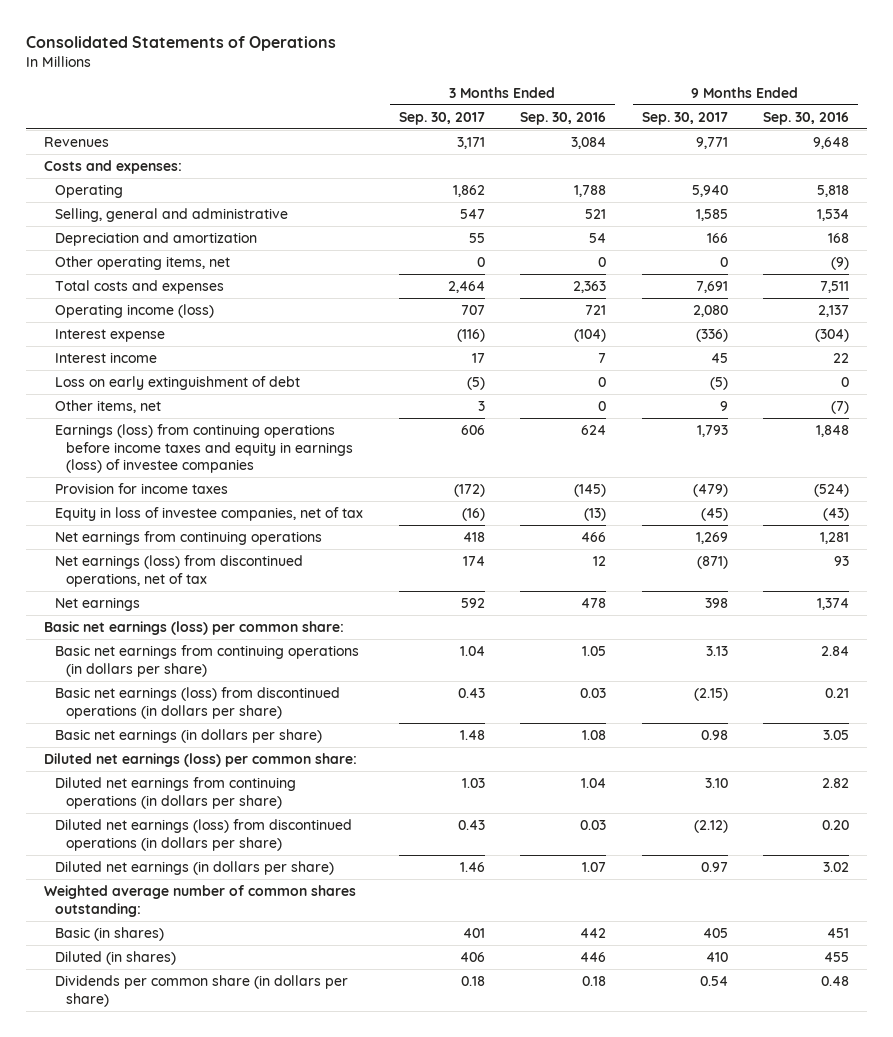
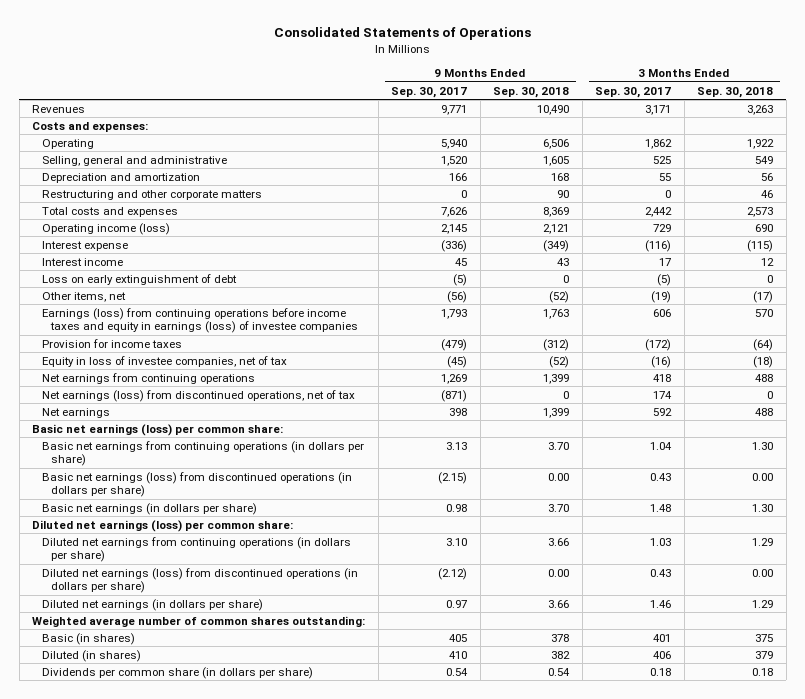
- | 3 Months Ended Sep. 30, 2017 | 3 Months Ended Sep. 30, 2016 | 9 Months Ended Sep. 30, 2017 | 9 Months Ended Sep. 30, 2016
+ | 9 Months Ended Sep. 30, 2017 | 9 Months Ended Sep. 30, 2018 | 3 Months Ended Sep. 30, 2017 | 3 Months Ended Sep. 30, 2018
- Selling, general and administrative | 547 | 521 | 1,585 | 1,534
+ Selling, general and administrative | 1,520 | 1,605 | 525 | 549
- Other operating items, net | 0 | 0 | 0 | (9)
- Total costs and expenses | 2,464 | 2,363 | 7,691 | 7,511
- Operating income (loss) | 707 | 721 | 2,080 | 2,137
+ Restructuring and other corporate matters | 0 | 90 | 0 | 46
+ Total costs and expenses | 7,626 | 8,369 | 2,442 | 2,573
+ Operating income (loss) | 2,145 | 2,121 | 729 | 690
- Other items, net | 3 | 0 | 9 | (7)
+ Other items, net | (56) | (52) | (19) | (17)

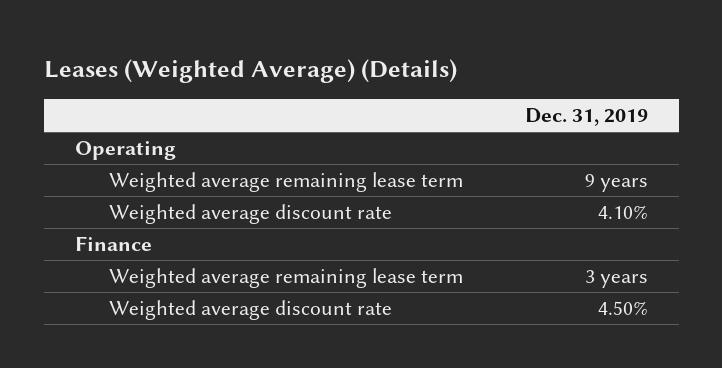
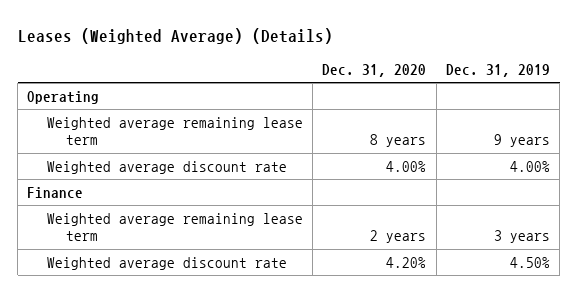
- | Dec. 31, 2019
+ | Dec. 31, 2020 | Dec. 31, 2019
- Weighted average discount rate | 4.10%
+ Weighted average discount rate | 4.00% | 4.00%

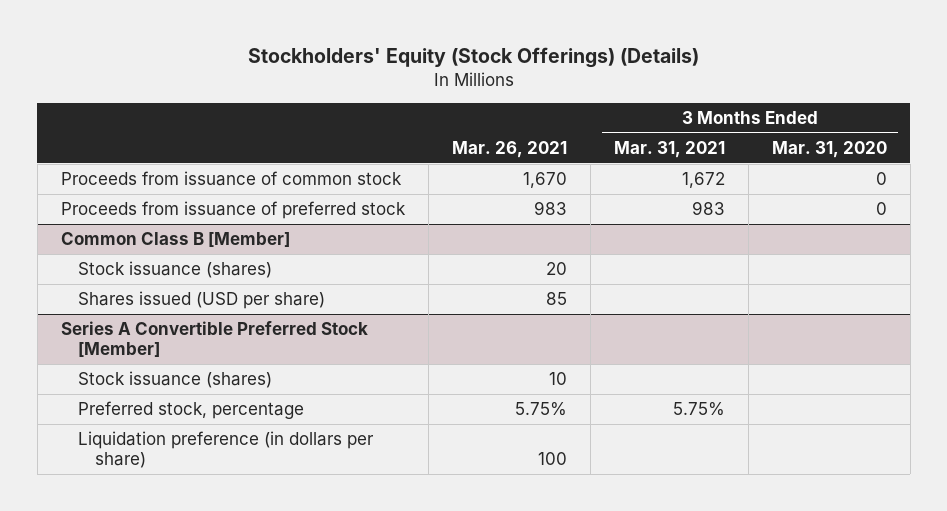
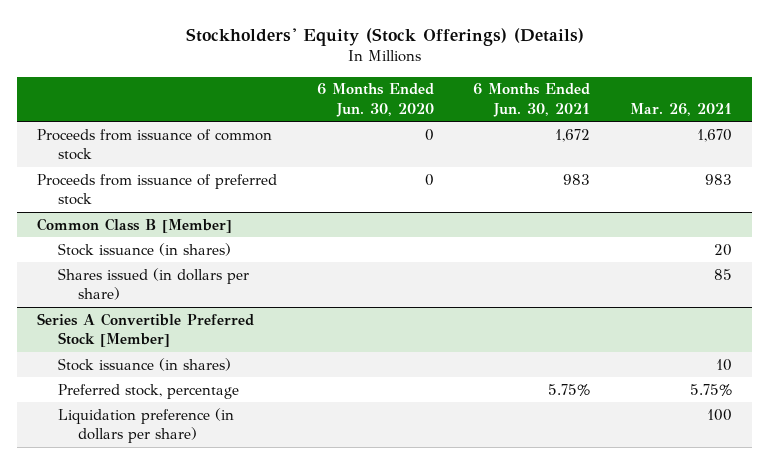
- | Mar. 26, 2021 | 3 Months Ended Mar. 31, 2021 | 3 Months Ended Mar. 31, 2020
+ | 6 Months Ended Jun. 30, 2020 | 6 Months Ended Jun. 30, 2021 | Mar. 26, 2021
@ Common Class B [Member]
- Stock issuance (shares) | 20 | |
- Shares issued (USD per share) | 85 | |
+ Stock issuance (in shares) | | | 20
+ Shares issued (in dollars per share) | | | 85
@ Series A Convertible Preferred Stock [Member]
- Stock issuance (shares) | 10 | |
+ Stock issuance (in shares) | | | 10

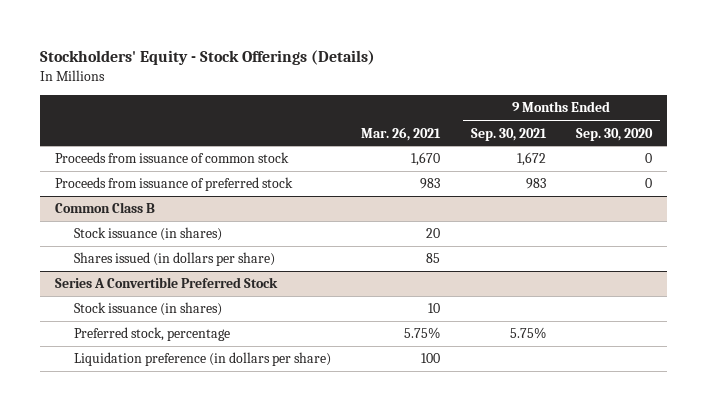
- Stockholders' Equity (Stock Offerings) (Details)
+ Stockholders' Equity - Stock Offerings (Details)
- | 6 Months Ended Jun. 30, 2020 | 6 Months Ended Jun. 30, 2021 | Mar. 26, 2021
+ | Mar. 26, 2021 | 9 Months Ended Sep. 30, 2021 | 9 Months Ended Sep. 30, 2020
- Common Class B [Member]
+ Common Class B
- Series A Convertible Preferred Stock [Member]
+ Series A Convertible Preferred Stock

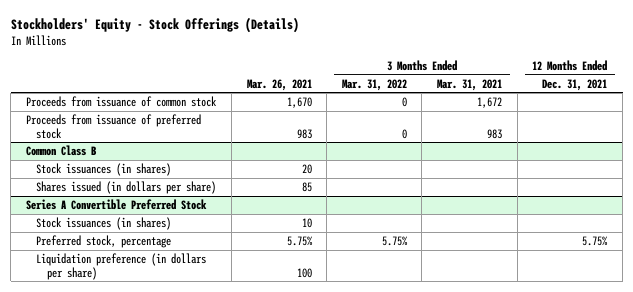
- | Mar. 26, 2021 | 9 Months Ended Sep. 30, 2021 | 9 Months Ended Sep. 30, 2020
+ | Mar. 26, 2021 | 3 Months Ended Mar. 31, 2022 | 3 Months Ended Mar. 31, 2021 | 12 Months Ended Dec. 31, 2021
@ Common Class B
- Stock issuance (in shares) | 20 | |
+ Stock issuances (in shares) | 20 | | |
@ Series A Convertible Preferred Stock
- Stock issuance (in shares) | 10 | |
+ Stock issuances (in shares) | 10 | | |

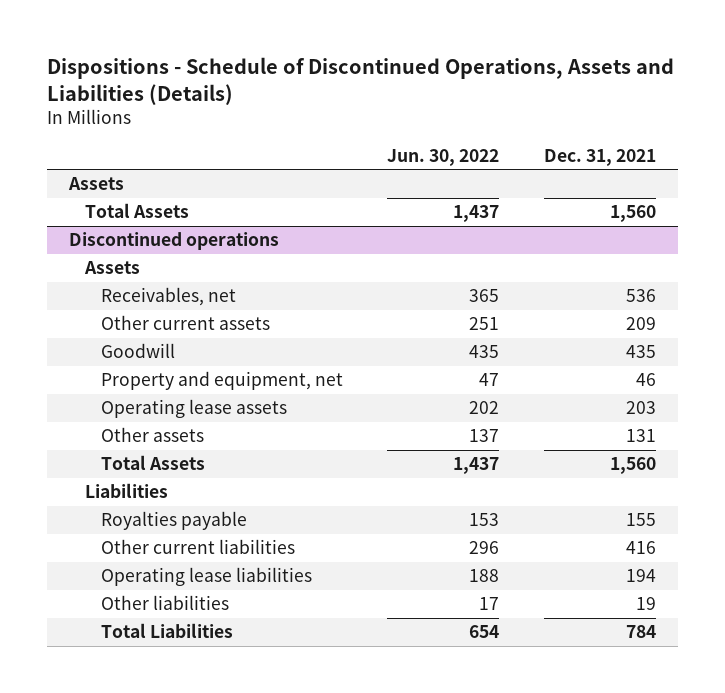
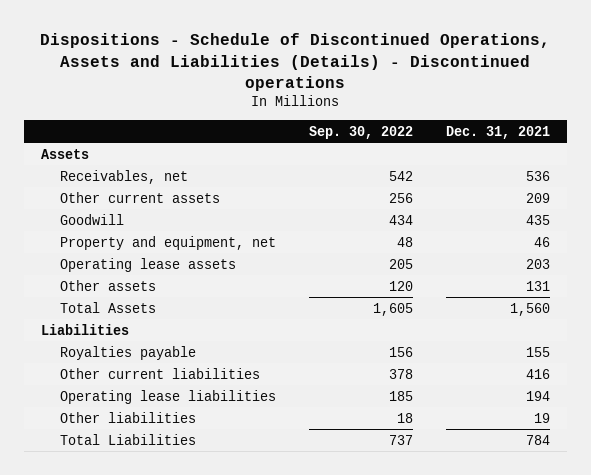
- Dispositions - Schedule of Discontinued Operations, Assets and Liabilities (Details)
+ Dispositions - Schedule of Discontinued Operations, Assets and Liabilities (Details) - Discontinued operations
- | Jun. 30, 2022 | Dec. 31, 2021
+ | Sep. 30, 2022 | Dec. 31, 2021
- Total Assets | 1,437 | 1,560
- Discontinued operations
- Assets

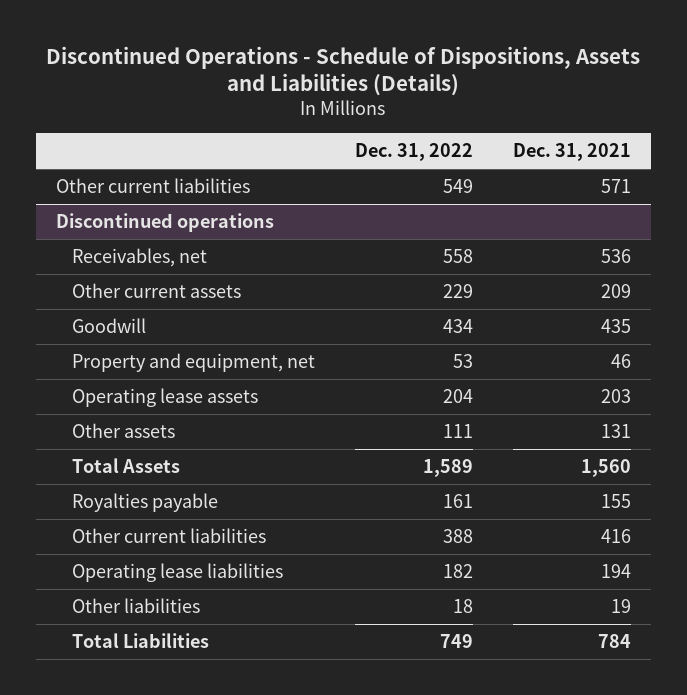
- Dispositions - Schedule of Discontinued Operations, Assets and Liabilities (Details) - Discontinued operations
+ Discontinued Operations - Schedule of Dispositions, Assets and Liabilities (Details)
- | Sep. 30, 2022 | Dec. 31, 2021
+ | Dec. 31, 2022 | Dec. 31, 2021
- Assets
+ Other current liabilities | 549 | 571
+ Discontinued operations
- Liabilities

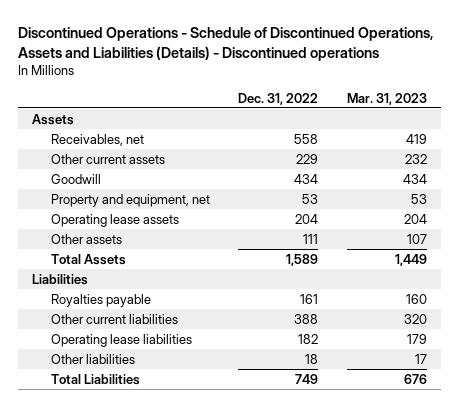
- Discontinued Operations - Schedule of Dispositions, Assets and Liabilities (Details)
+ Discontinued Operations - Schedule of Discontinued Operations, Assets and Liabilities (Details) - Discontinued operations
- | Dec. 31, 2022 | Dec. 31, 2021
+ | Dec. 31, 2022 | Mar. 31, 2023
- Other current liabilities | 549 | 571
- Discontinued operations
+ Assets
+ Liabilities

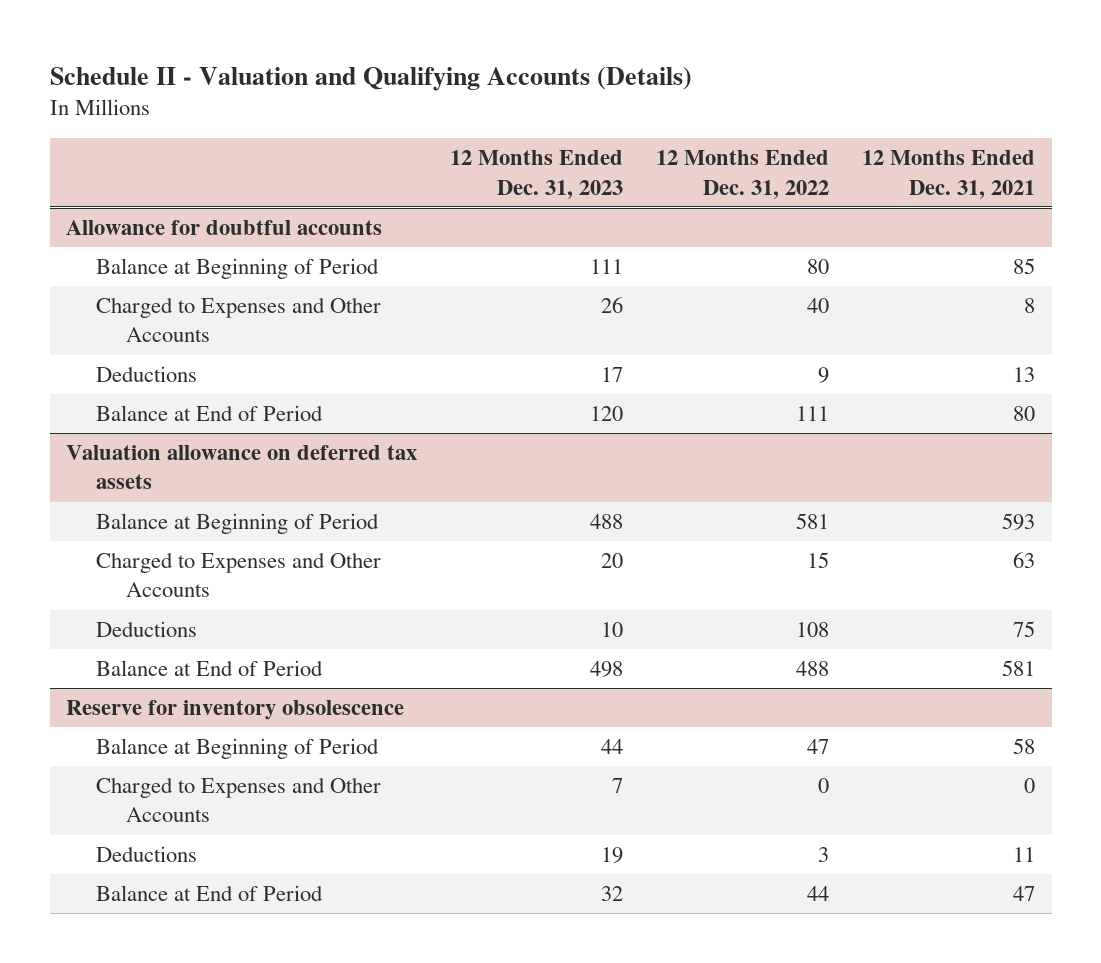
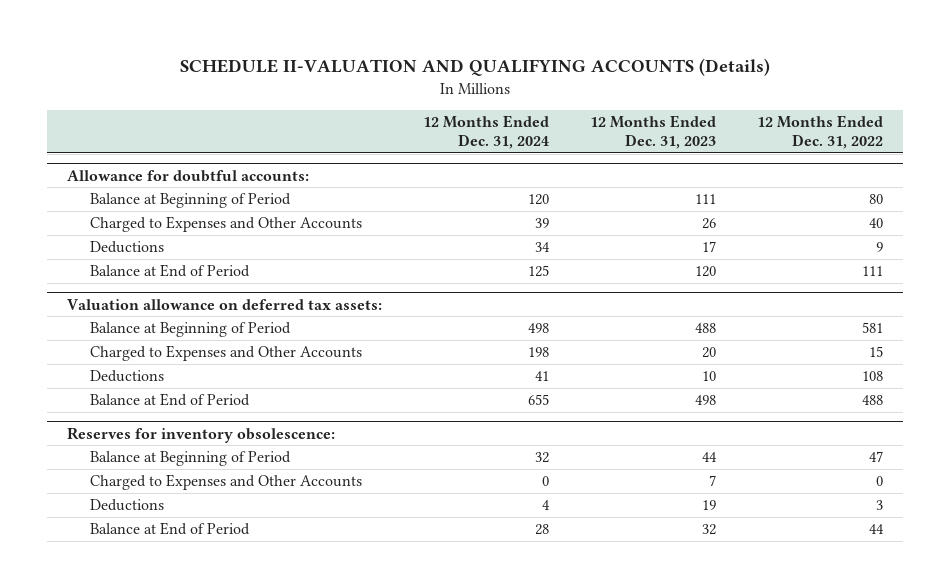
- Schedule II - Valuation and Qualifying Accounts (Details)
+ SCHEDULE II-VALUATION AND QUALIFYING ACCOUNTS (Details)
- | 12 Months Ended Dec. 31, 2023 | 12 Months Ended Dec. 31, 2022 | 12 Months Ended Dec. 31, 2021
+ | 12 Months Ended Dec. 31, 2024 | 12 Months Ended Dec. 31, 2023 | 12 Months Ended Dec. 31, 2022
- Allowance for doubtful accounts
+ Allowance for doubtful accounts:
- Valuation allowance on deferred tax assets
+ Valuation allowance on deferred tax assets:
- Reserve for inventory obsolescence
+ Reserves for inventory obsolescence:

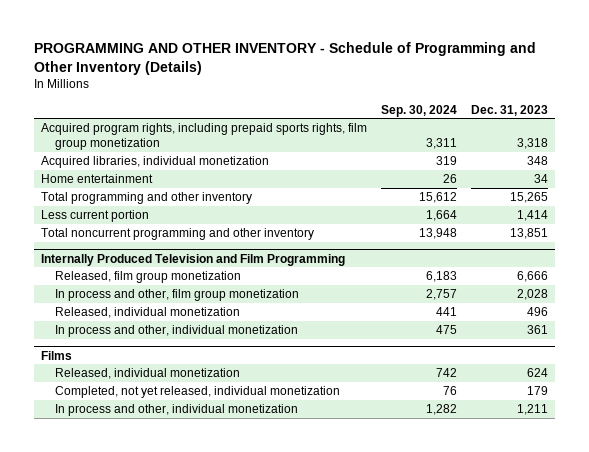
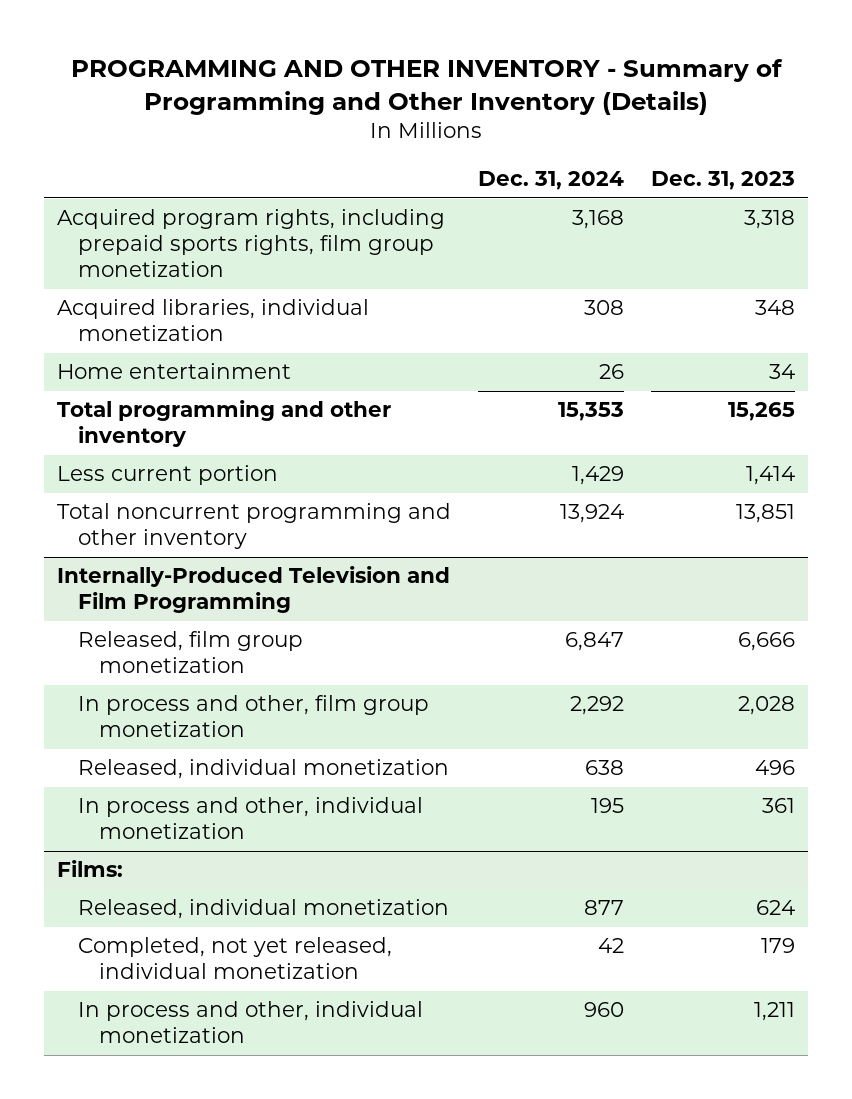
- PROGRAMMING AND OTHER INVENTORY - Schedule of Programming and Other Inventory (Details)
+ PROGRAMMING AND OTHER INVENTORY - Summary of Programming and Other Inventory (Details)
- | Sep. 30, 2024 | Dec. 31, 2023
+ | Dec. 31, 2024 | Dec. 31, 2023
- Internally Produced Television and Film Programming
+ Internally-Produced Television and Film Programming
- Films
+ Films:

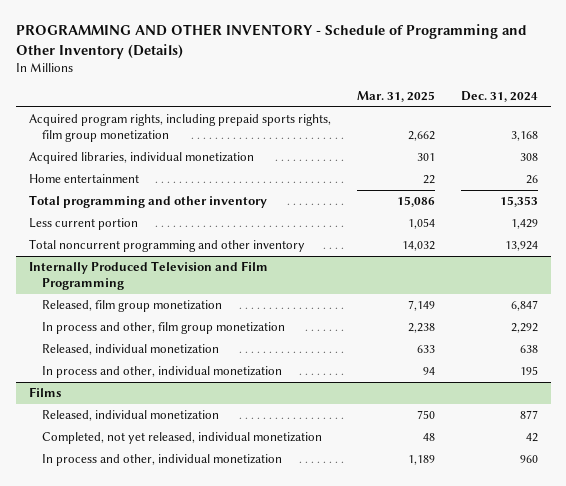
- PROGRAMMING AND OTHER INVENTORY - Summary of Programming and Other Inventory (Details)
+ PROGRAMMING AND OTHER INVENTORY - Schedule of Programming and Other Inventory (Details)
- | Dec. 31, 2024 | Dec. 31, 2023
+ | Mar. 31, 2025 | Dec. 31, 2024
- Internally-Produced Television and Film Programming
+ Internally Produced Television and Film Programming
- Films:
+ Films

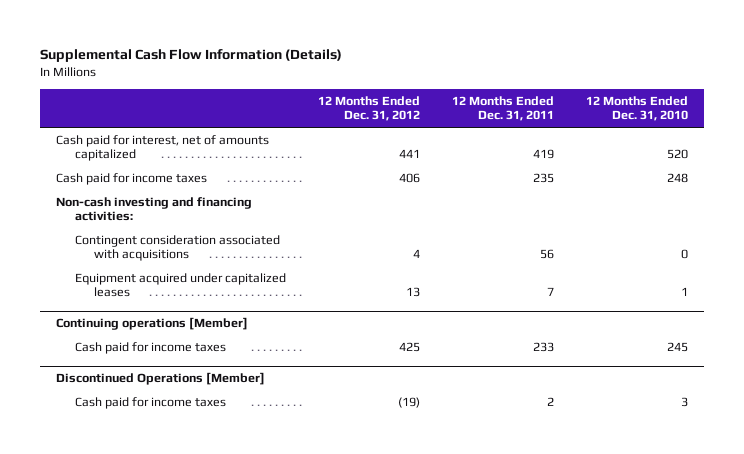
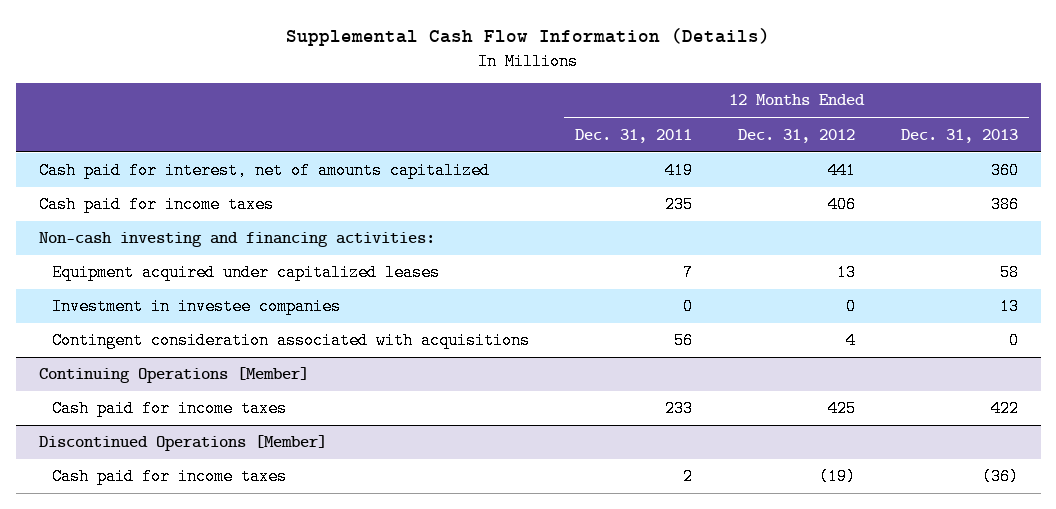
- | 12 Months Ended Dec. 31, 2012 | 12 Months Ended Dec. 31, 2011 | 12 Months Ended Dec. 31, 2010
+ | 12 Months Ended Dec. 31, 2011 | 12 Months Ended Dec. 31, 2012 | 12 Months Ended Dec. 31, 2013
- Continuing operations [Member]
+ Investment in investee companies | 0 | 0 | 13
moved down: Contingent consideration associated with acquisitions | 56 | 4 | 0
+ Continuing Operations [Member]

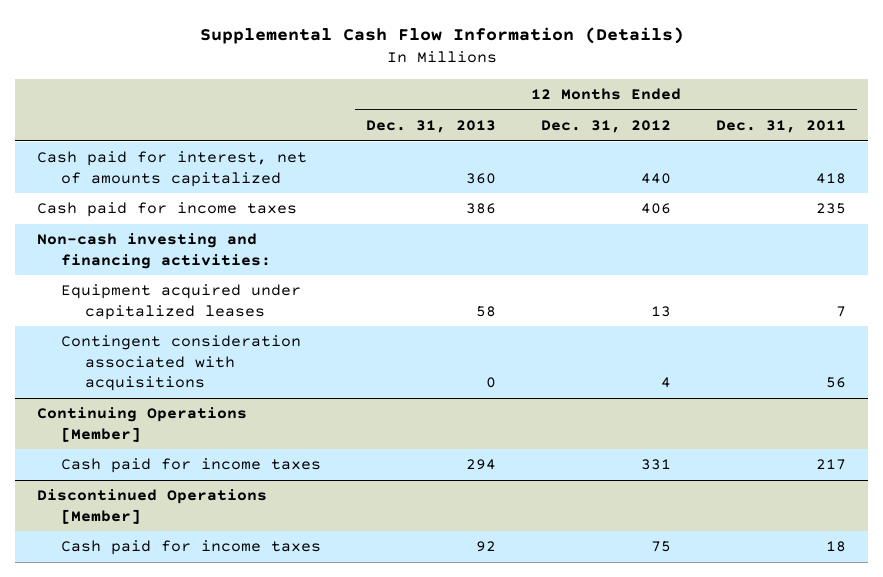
- | 12 Months Ended Dec. 31, 2011 | 12 Months Ended Dec. 31, 2012 | 12 Months Ended Dec. 31, 2013
+ | 12 Months Ended Dec. 31, 2013 | 12 Months Ended Dec. 31, 2012 | 12 Months Ended Dec. 31, 2011
- Cash paid for interest, net of amounts capitalized | 419 | 441 | 360
+ Cash paid for interest, net of amounts capitalized | 360 | 440 | 418
- Investment in investee companies | 0 | 0 | 13
@ Continuing Operations [Member]
- Cash paid for income taxes | 233 | 425 | 422
+ Cash paid for income taxes | 294 | 331 | 217
@ Discontinued Operations [Member]
- Cash paid for income taxes | 2 | (19) | (36)
+ Cash paid for income taxes | 92 | 75 | 18

